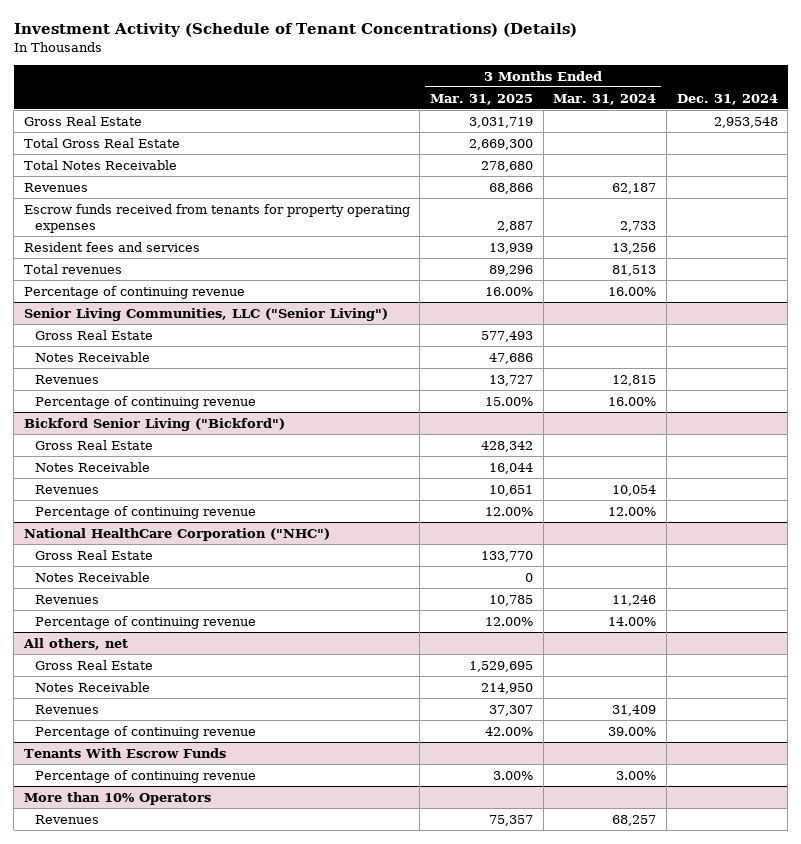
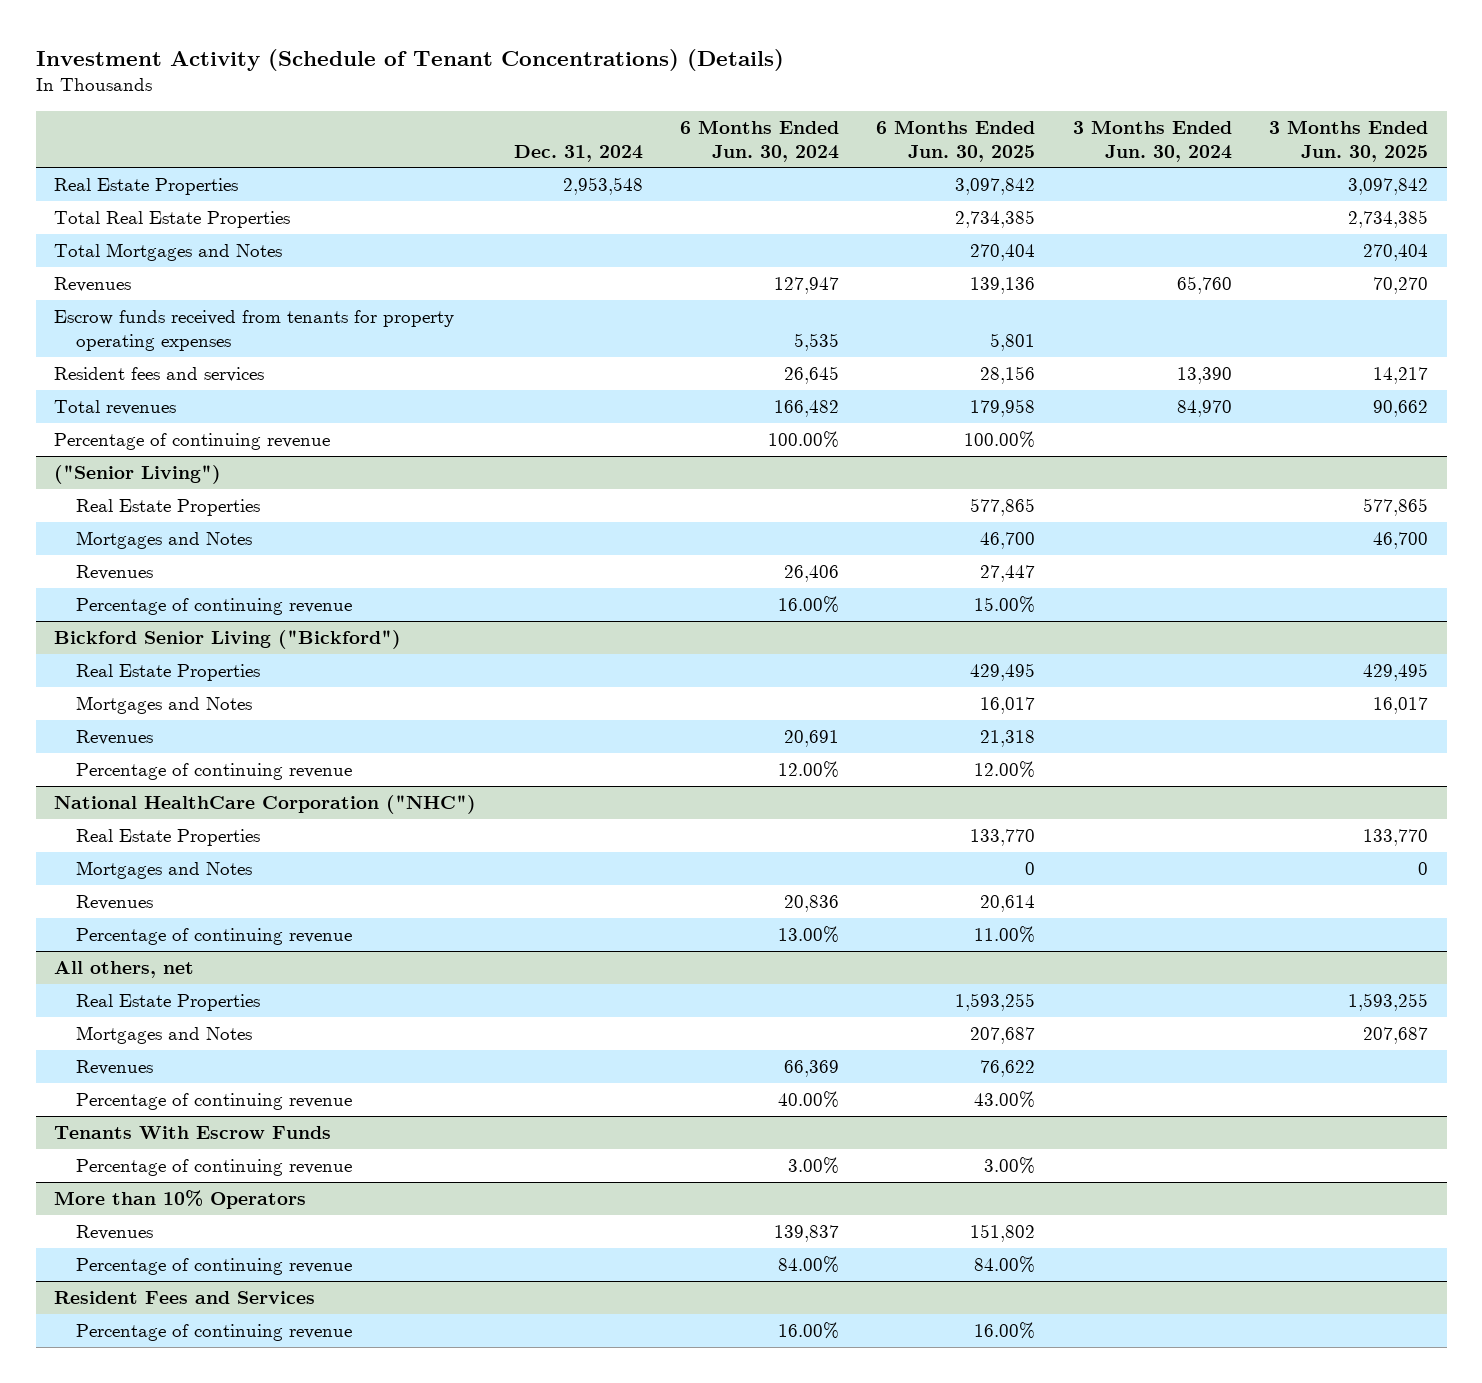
- | 3 Months Ended Mar. 31, 2025 | 3 Months Ended Mar. 31, 2024 | Dec. 31, 2024
+ | Dec. 31, 2024 | 6 Months Ended Jun. 30, 2024 | 6 Months Ended Jun. 30, 2025 | 3 Months Ended Jun. 30, 2024 | 3 Months Ended Jun. 30, 2025
- Gross Real Estate | 3,031,719 | | 2,953,548
- Total Gross Real Estate | 2,669,300 | |
- Total Notes Receivable | 278,680 | |
+ Real Estate Properties | 2,953,548 | | 3,097,842 | | 3,097,842
+ Total Real Estate Properties | | | 2,734,385 | | 2,734,385
+ Total Mortgages and Notes | | | 270,404 | | 270,404
- Senior Living Communities, LLC ("Senior Living")
- Gross Real Estate | 577,493 | |
- Notes Receivable | 47,686 | |
+ ("Senior Living")
+ Real Estate Properties | | | 577,865 | | 577,865
+ Mortgages and Notes | | | 46,700 | | 46,700
@ Bickford Senior Living ("Bickford")
- Gross Real Estate | 428,342 | |
- Notes Receivable | 16,044 | |
+ Real Estate Properties | | | 429,495 | | 429,495
+ Mortgages and Notes | | | 16,017 | | 16,017
@ National HealthCare Corporation ("NHC")
- Gross Real Estate | 133,770 | |
- Notes Receivable | 0 | |
+ Real Estate Properties | | | 133,770 | | 133,770
+ Mortgages and Notes | | | 0 | | 0
@ All others, net
- Gross Real Estate | 1,529,695 | |
- Notes Receivable | 214,950 | |
+ Real Estate Properties | | | 1,593,255 | | 1,593,255
+ Mortgages and Notes | | | 207,687 | | 207,687
@ More than 10% Operators
+ Percentage of continuing revenue | | 84.00% | 84.00% | |
+ Resident Fees and Services
+ Percentage of continuing revenue | | 16.00% | 16.00% | |

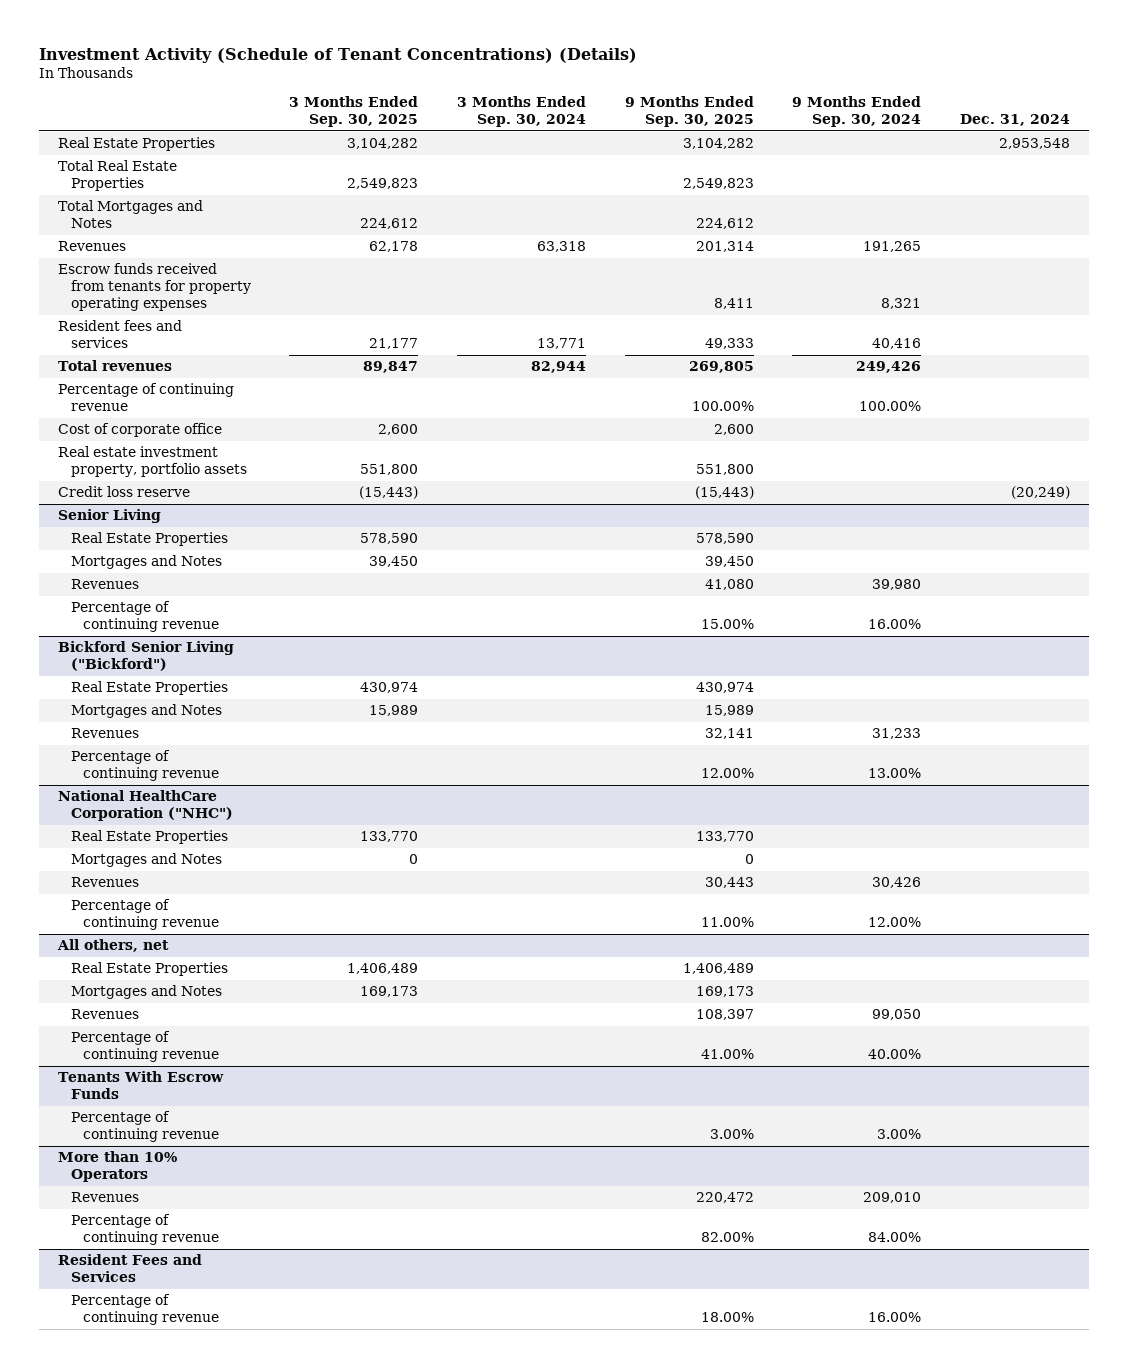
- | Dec. 31, 2024 | 6 Months Ended Jun. 30, 2024 | 6 Months Ended Jun. 30, 2025 | 3 Months Ended Jun. 30, 2024 | 3 Months Ended Jun. 30, 2025
+ | 3 Months Ended Sep. 30, 2025 | 3 Months Ended Sep. 30, 2024 | 9 Months Ended Sep. 30, 2025 | 9 Months Ended Sep. 30, 2024 | Dec. 31, 2024
- ("Senior Living")
+ Cost of corporate office | 2,600 | | 2,600 | |
+ Real estate investment property, portfolio assets | 551,800 | | 551,800 | |
+ Credit loss reserve | (15,443) | | (15,443) | | (20,249)
+ Senior Living

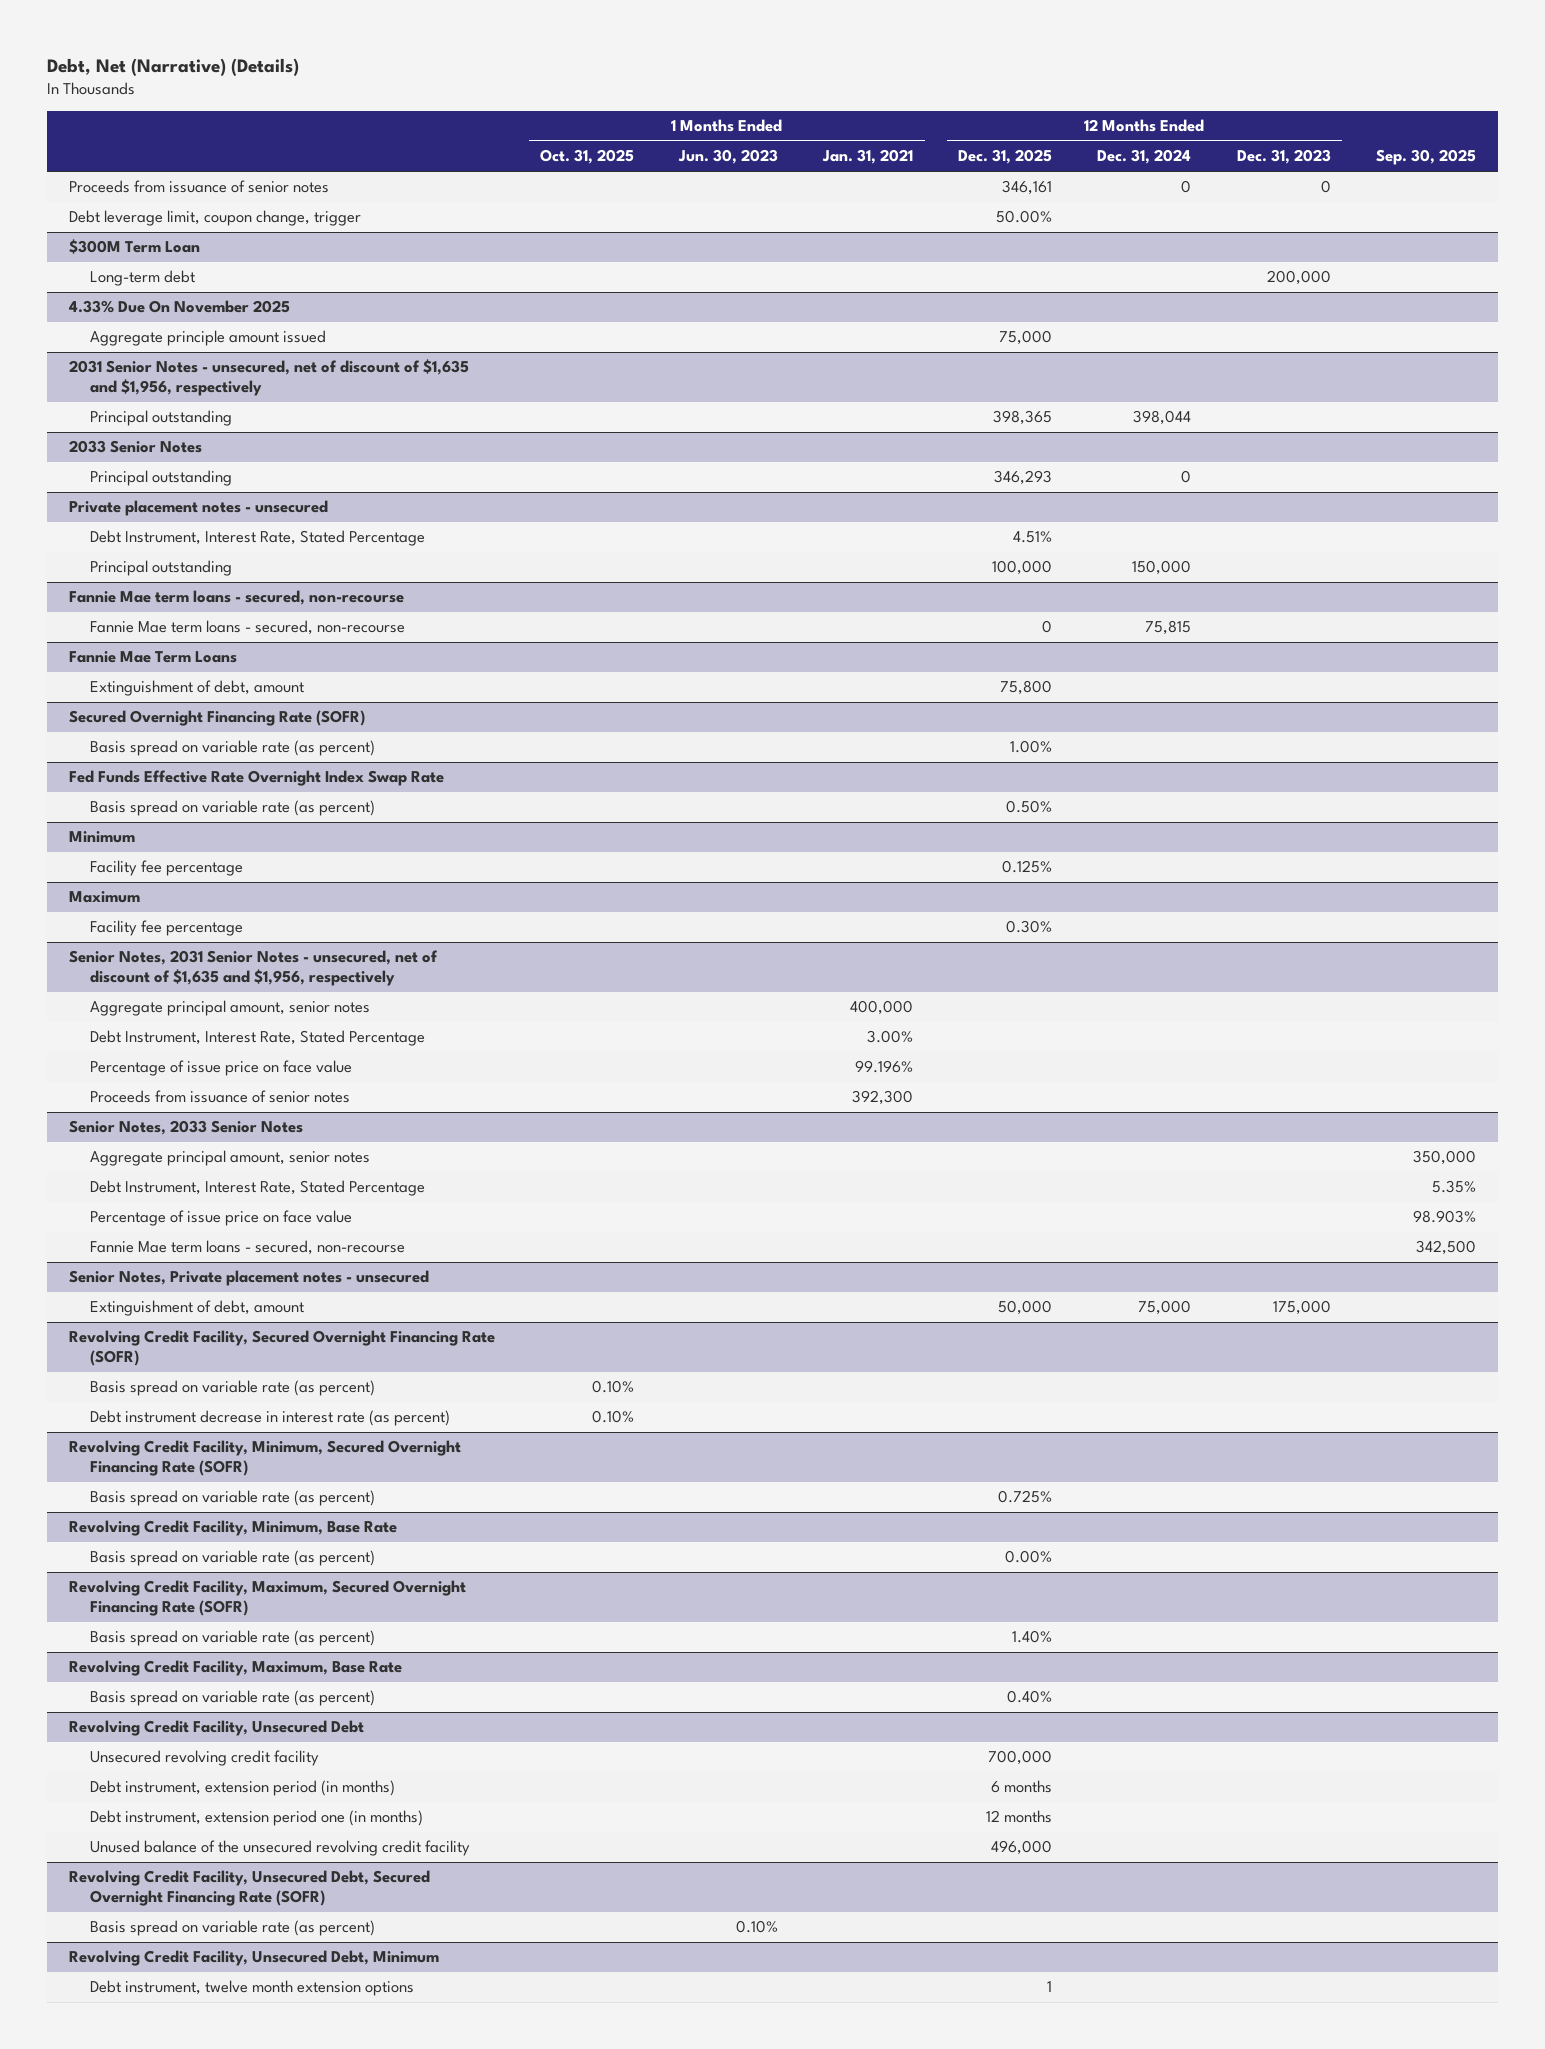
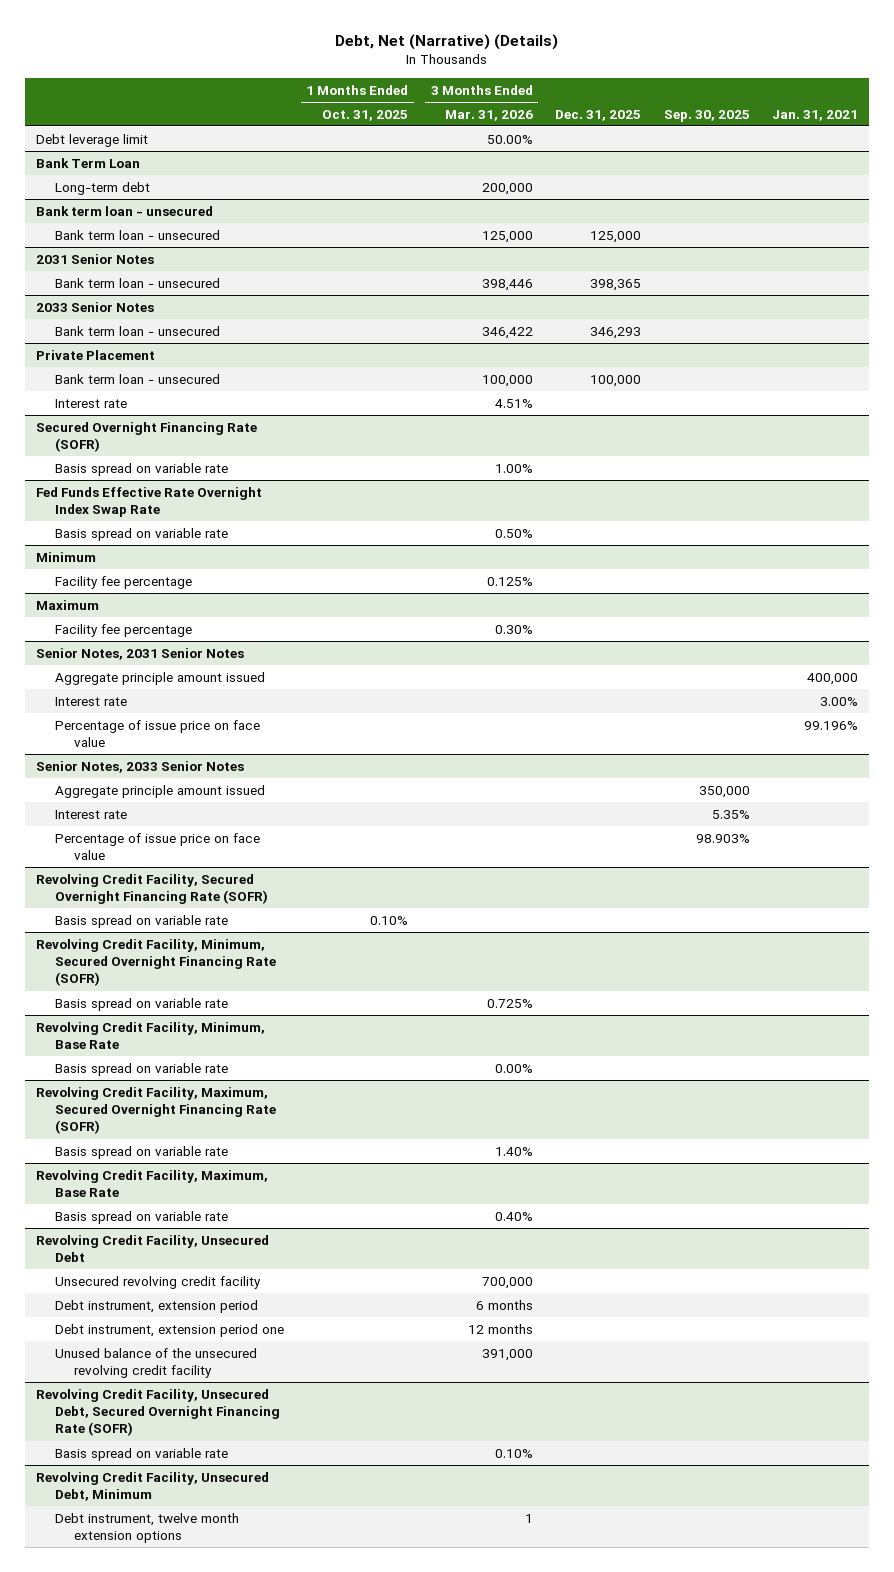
- | 1 Months Ended Oct. 31, 2025 | 1 Months Ended Jun. 30, 2023 | 1 Months Ended Jan. 31, 2021 | 12 Months Ended Dec. 31, 2025 | 12 Months Ended Dec. 31, 2024 | 12 Months Ended Dec. 31, 2023 | Sep. 30, 2025
+ | 1 Months Ended Oct. 31, 2025 | 3 Months Ended Mar. 31, 2026 | Dec. 31, 2025 | Sep. 30, 2025 | Jan. 31, 2021
- Proceeds from issuance of senior notes | | | | 346,161 | 0 | 0 |
- Debt leverage limit, coupon change, trigger | | | | 50.00% | | |
- $300M Term Loan
+ Debt leverage limit | | 50.00% | | |
+ Bank Term Loan
- 4.33% Due On November 2025
- Aggregate principle amount issued | | | | 75,000 | | |
- 2031 Senior Notes - unsecured, net of discount of $1,635 and $1,956, respectively
- Principal outstanding | | | | 398,365 | 398,044 | |
+ Bank term loan - unsecured
+ Bank term loan - unsecured | | 125,000 | 125,000 | |
+ 2031 Senior Notes
+ Bank term loan - unsecured | | 398,446 | 398,365 | |
@ 2033 Senior Notes
- Principal outstanding | | | | 346,293 | 0 | |
- Private placement notes - unsecured
- Debt Instrument, Interest Rate, Stated Percentage | | | | 4.51% | | |
- Principal outstanding | | | | 100,000 | 150,000 | |
- Fannie Mae term loans - secured, non-recourse
- Fannie Mae term loans - secured, non-recourse | | | | 0 | 75,815 | |
- Fannie Mae Term Loans
- Extinguishment of debt, amount | | | | 75,800 | | |
@ 2033 Senior Notes
+ Bank term loan - unsecured | | 346,422 | 346,293 | |
+ Private Placement
+ Bank term loan - unsecured | | 100,000 | 100,000 | |
+ Interest rate | | 4.51% | | |
@ Secured Overnight Financing Rate (SOFR)
- Basis spread on variable rate (as percent) | | | | 1.00% | | |
+ Basis spread on variable rate | | 1.00% | | |
@ Fed Funds Effective Rate Overnight Index Swap Rate
- Basis spread on variable rate (as percent) | | | | 0.50% | | |
+ Basis spread on variable rate | | 0.50% | | |
- Senior Notes, 2031 Senior Notes - unsecured, net of discount of $1,635 and $1,956, respectively
- Aggregate principal amount, senior notes | | | 400,000 | | | |
- Debt Instrument, Interest Rate, Stated Percentage | | | 3.00% | | | |
+ Senior Notes, 2031 Senior Notes
+ Aggregate principle amount issued | | | | | 400,000
+ Interest rate | | | | | 3.00%
- Proceeds from issuance of senior notes | | | 392,300 | | | |
@ Senior Notes, 2033 Senior Notes
- Aggregate principal amount, senior notes | | | | | | | 350,000
- Debt Instrument, Interest Rate, Stated Percentage | | | | | | | 5.35%
+ Aggregate principle amount issued | | | | 350,000 |
+ Interest rate | | | | 5.35% |
- Fannie Mae term loans - secured, non-recourse | | | | | | | 342,500
- Senior Notes, Private placement notes - unsecured
- Extinguishment of debt, amount | | | | 50,000 | 75,000 | 175,000 |
@ Revolving Credit Facility, Secured Overnight Financing Rate (SOFR)
- Basis spread on variable rate (as percent) | 0.10% | | | | | |
- Debt instrument decrease in interest rate (as percent) | 0.10% | | | | | |
+ Basis spread on variable rate | 0.10% | | | |
@ Revolving Credit Facility, Minimum, Secured Overnight Financing Rate (SOFR)
- Basis spread on variable rate (as percent) | | | | 0.725% | | |
+ Basis spread on variable rate | | 0.725% | | |
@ Revolving Credit Facility, Minimum, Base Rate
- Basis spread on variable rate (as percent) | | | | 0.00% | | |
+ Basis spread on variable rate | | 0.00% | | |
@ Revolving Credit Facility, Maximum, Secured Overnight Financing Rate (SOFR)
- Basis spread on variable rate (as percent) | | | | 1.40% | | |
+ Basis spread on variable rate | | 1.40% | | |
@ Revolving Credit Facility, Maximum, Base Rate
- Basis spread on variable rate (as percent) | | | | 0.40% | | |
+ Basis spread on variable rate | | 0.40% | | |
@ Revolving Credit Facility, Unsecured Debt
- Debt instrument, extension period (in months) | | | | 6 months | | |
- Debt instrument, extension period one (in months) | | | | 12 months | | |
+ Debt instrument, extension period | | 6 months | | |
+ Debt instrument, extension period one | | 12 months | | |
@ Revolving Credit Facility, Unsecured Debt, Secured Overnight Financing Rate (SOFR)
- Basis spread on variable rate (as percent) | | 0.10% | | | | |
+ Basis spread on variable rate | | 0.10% | | |

